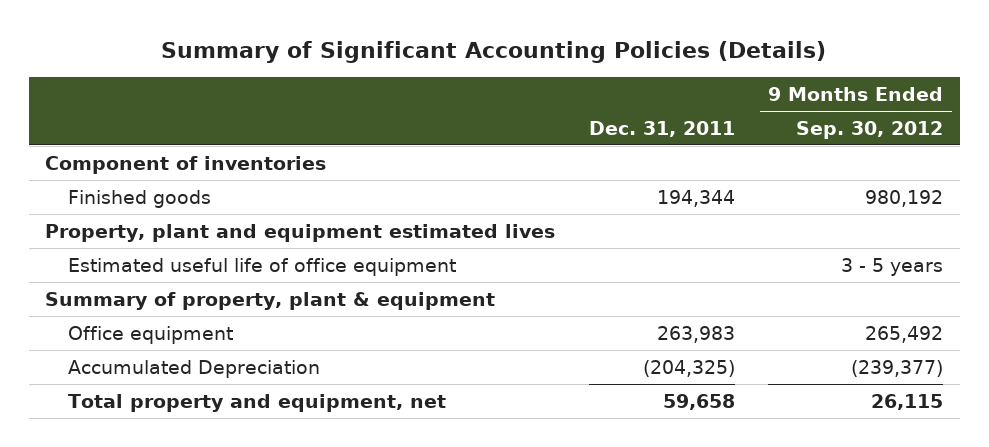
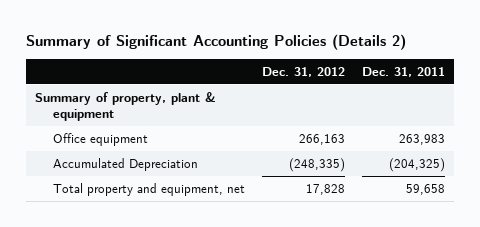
- Summary of Significant Accounting Policies (Details)
+ Summary of Significant Accounting Policies (Details 2)
- | Dec. 31, 2011 | 9 Months Ended Sep. 30, 2012
+ | Dec. 31, 2012 | Dec. 31, 2011
- Component of inventories
- Finished goods | 194,344 | 980,192
- Property, plant and equipment estimated lives
- Estimated useful life of office equipment | | 3 - 5 years

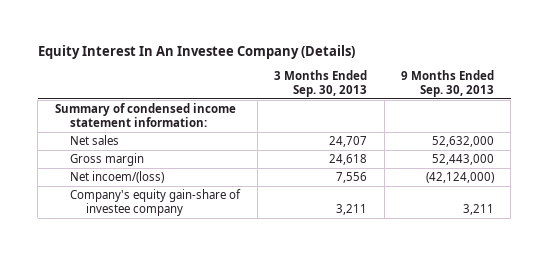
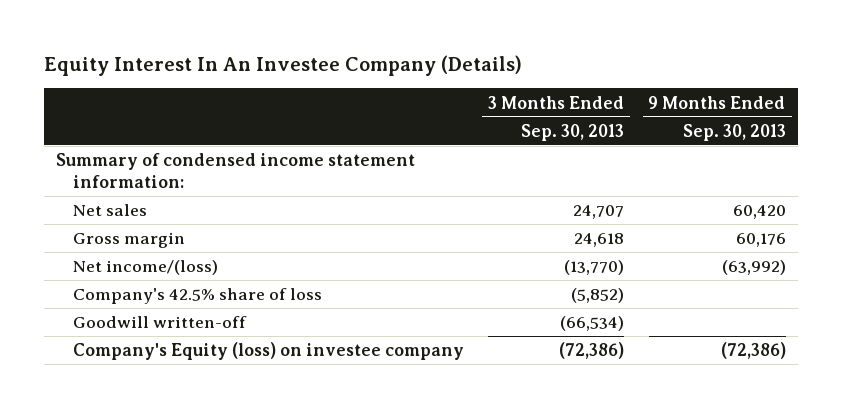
- Net sales | 24,707 | 52,632,000
- Gross margin | 24,618 | 52,443,000
- Net incoem/(loss) | 7,556 | (42,124,000)
- Company's equity gain-share of investee company | 3,211 | 3,211
+ Net sales | 24,707 | 60,420
+ Gross margin | 24,618 | 60,176
+ Net income/(loss) | (13,770) | (63,992)
+ Company's 42.5% share of loss | (5,852) |
+ Goodwill written-off | (66,534) |
+ Company's Equity (loss) on investee company | (72,386) | (72,386)

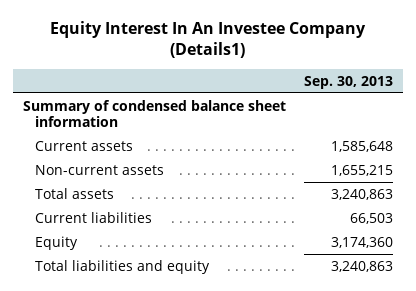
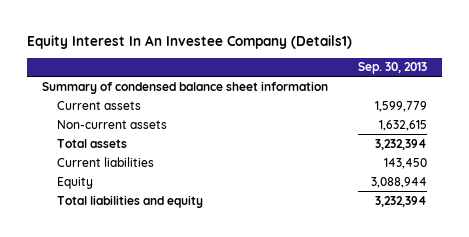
- Current assets | 1,585,648
- Non-current assets | 1,655,215
- Total assets | 3,240,863
- Current liabilities | 66,503
- Equity | 3,174,360
- Total liabilities and equity | 3,240,863
+ Current assets | 1,599,779
+ Non-current assets | 1,632,615
+ Total assets | 3,232,394
+ Current liabilities | 143,450
+ Equity | 3,088,944
+ Total liabilities and equity | 3,232,394

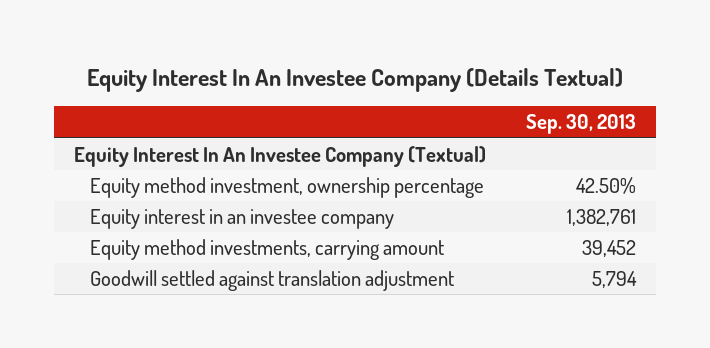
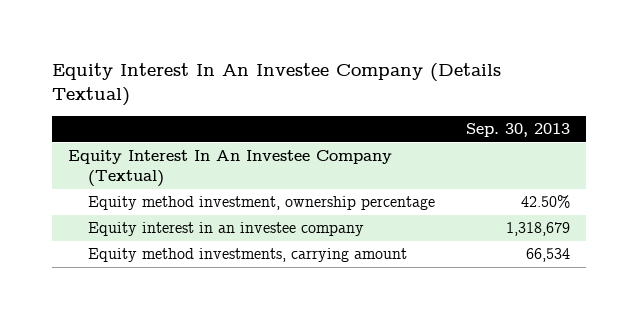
- Equity interest in an investee company | 1,382,761
- Equity method investments, carrying amount | 39,452
- Goodwill settled against translation adjustment | 5,794
+ Equity interest in an investee company | 1,318,679
+ Equity method investments, carrying amount | 66,534

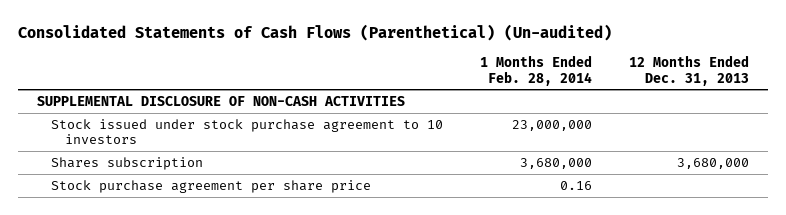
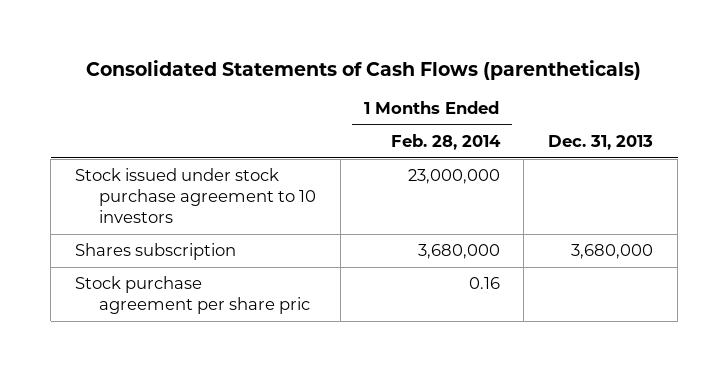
- Consolidated Statements of Cash Flows (Parenthetical) (Un-audited)
+ Consolidated Statements of Cash Flows (parentheticals)
- | 1 Months Ended Feb. 28, 2014 | 12 Months Ended Dec. 31, 2013
+ | 1 Months Ended Feb. 28, 2014 | Dec. 31, 2013
- SUPPLEMENTAL DISCLOSURE OF NON-CASH ACTIVITIES
- Stock purchase agreement per share price | 0.16 |
+ Stock purchase agreement per share pric | 0.16 |

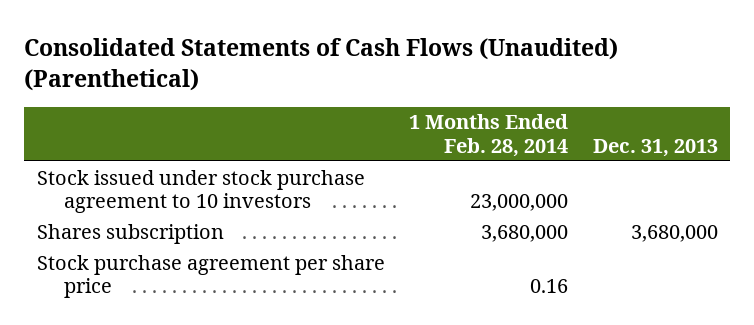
- Consolidated Statements of Cash Flows (parentheticals)
+ Consolidated Statements of Cash Flows (Unaudited) (Parenthetical)
- Stock purchase agreement per share pric | 0.16 |
+ Stock purchase agreement per share price | 0.16 |

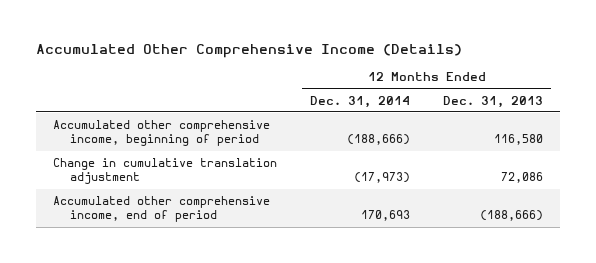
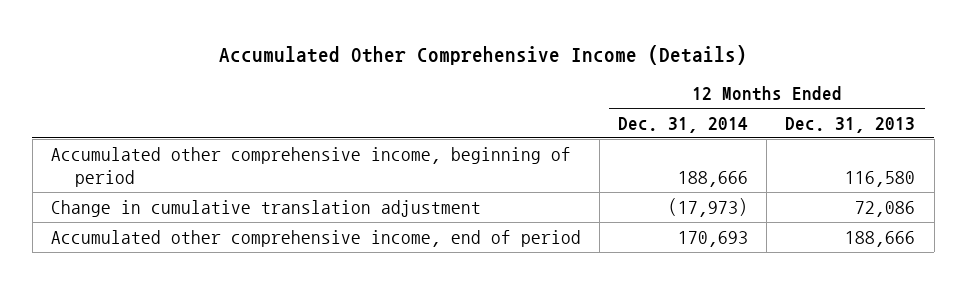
- Accumulated other comprehensive income, beginning of period | (188,666) | 116,580
+ Accumulated other comprehensive income, beginning of period | 188,666 | 116,580
- Accumulated other comprehensive income, end of period | 170,693 | (188,666)
+ Accumulated other comprehensive income, end of period | 170,693 | 188,666

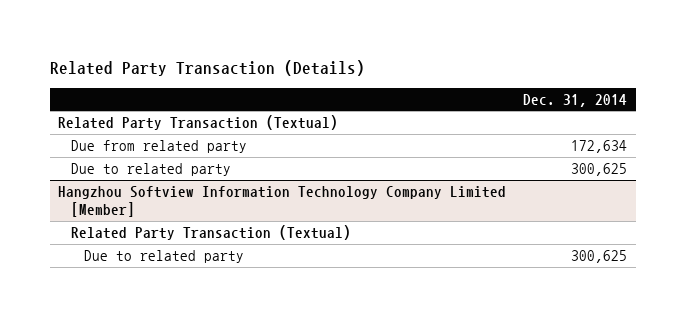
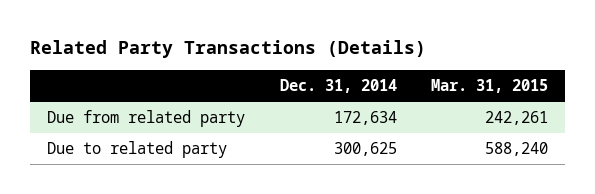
- Related Party Transaction (Details)
+ Related Party Transactions (Details)
- | Dec. 31, 2014
+ | Dec. 31, 2014 | Mar. 31, 2015
- Related Party Transaction (Textual)
- Hangzhou Softview Information Technology Company Limited [Member]
- Related Party Transaction (Textual)
- Due to related party | 300,625

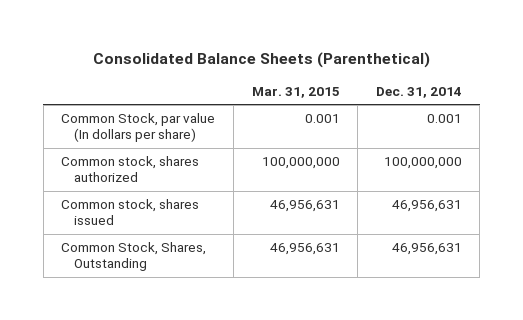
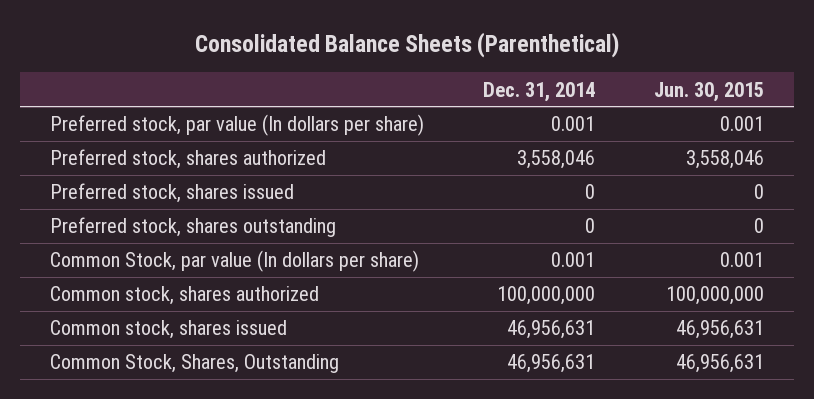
- | Mar. 31, 2015 | Dec. 31, 2014
+ | Dec. 31, 2014 | Jun. 30, 2015
+ Preferred stock, par value (In dollars per share) | 0.001 | 0.001
+ Preferred stock, shares authorized | 3,558,046 | 3,558,046
+ Preferred stock, shares issued | 0 | 0
+ Preferred stock, shares outstanding | 0 | 0

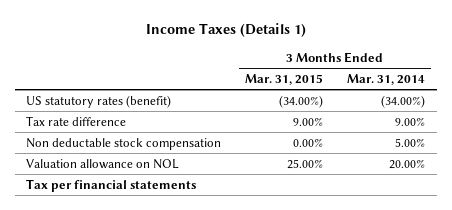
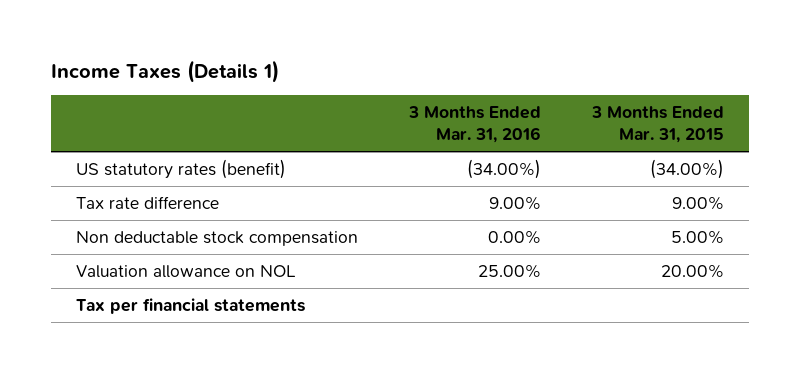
- | 3 Months Ended Mar. 31, 2015 | 3 Months Ended Mar. 31, 2014
+ | 3 Months Ended Mar. 31, 2016 | 3 Months Ended Mar. 31, 2015
- Non deductable stock compensation | 0.00% | 5.00%
- Valuation allowance on NOL | 25.00% | 20.00%
+ Non deductable stock compensation | 0.00% | 5.00%
+ Valuation allowance on NOL | 25.00% | 20.00%

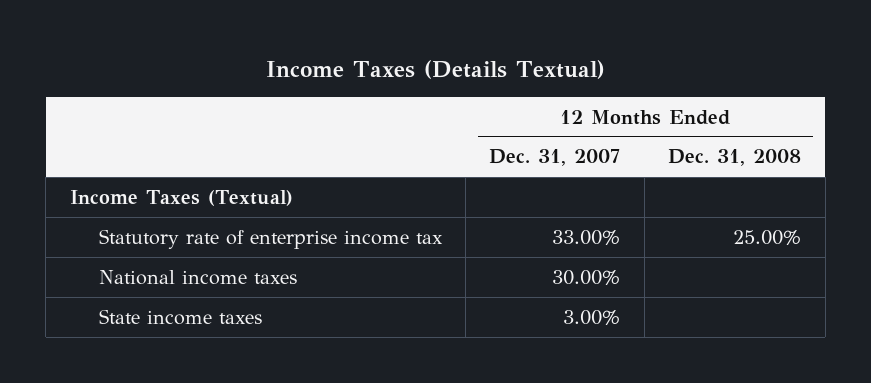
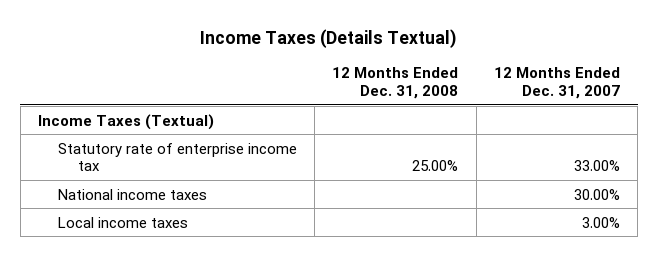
- | 12 Months Ended Dec. 31, 2007 | 12 Months Ended Dec. 31, 2008
+ | 12 Months Ended Dec. 31, 2008 | 12 Months Ended Dec. 31, 2007
- State income taxes | 3.00% |
+ Local income taxes | | 3.00%

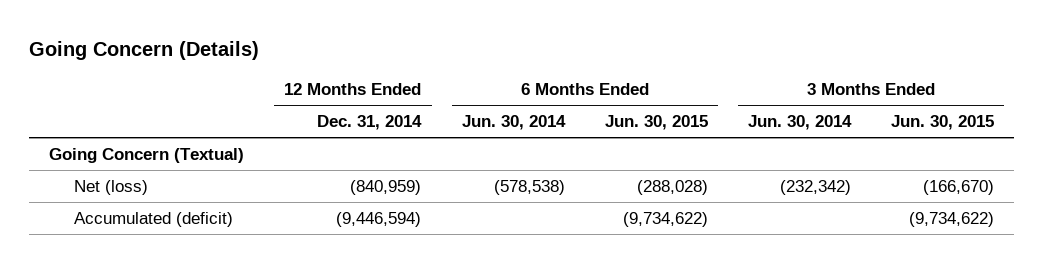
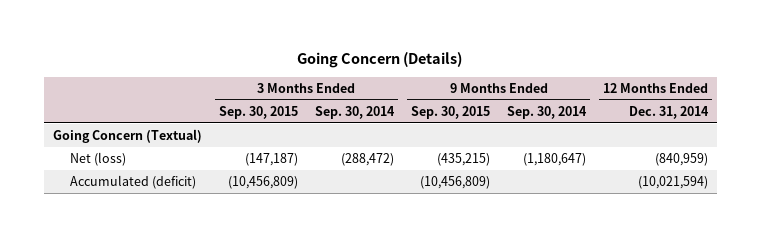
- | 12 Months Ended Dec. 31, 2014 | 6 Months Ended Jun. 30, 2014 | 6 Months Ended Jun. 30, 2015 | 3 Months Ended Jun. 30, 2014 | 3 Months Ended Jun. 30, 2015
+ | 3 Months Ended Sep. 30, 2015 | 3 Months Ended Sep. 30, 2014 | 9 Months Ended Sep. 30, 2015 | 9 Months Ended Sep. 30, 2014 | 12 Months Ended Dec. 31, 2014
- Accumulated (deficit) | (9,446,594) | | (9,734,622) | | (9,734,622)
+ Accumulated (deficit) | (10,456,809) | | (10,456,809) | | (10,021,594)

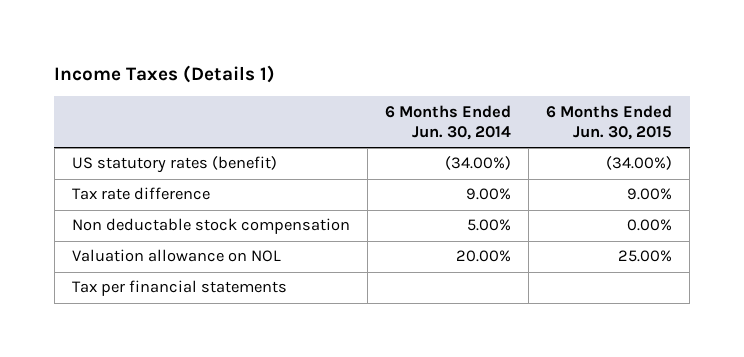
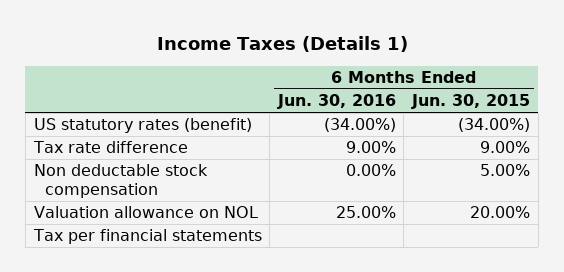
- | 6 Months Ended Jun. 30, 2014 | 6 Months Ended Jun. 30, 2015
+ | 6 Months Ended Jun. 30, 2016 | 6 Months Ended Jun. 30, 2015
- Non deductable stock compensation | 5.00% | 0.00%
- Valuation allowance on NOL | 20.00% | 25.00%
+ Non deductable stock compensation | 0.00% | 5.00%
+ Valuation allowance on NOL | 25.00% | 20.00%

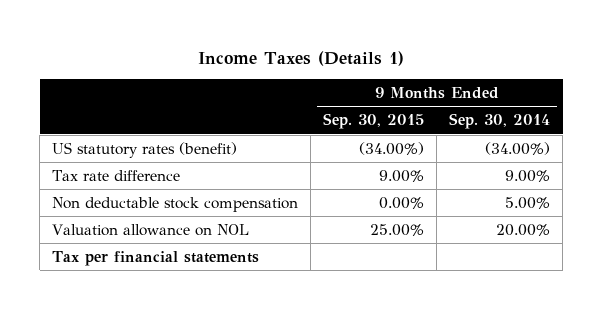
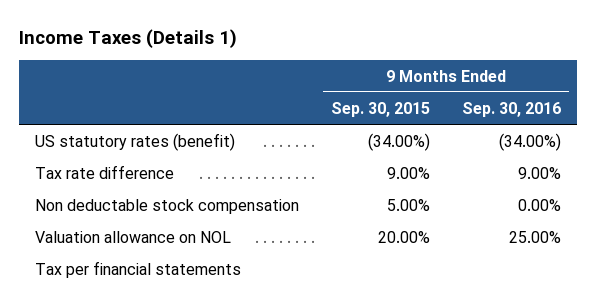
- | 9 Months Ended Sep. 30, 2015 | 9 Months Ended Sep. 30, 2014
+ | 9 Months Ended Sep. 30, 2015 | 9 Months Ended Sep. 30, 2016
- Non deductable stock compensation | 0.00% | 5.00%
- Valuation allowance on NOL | 25.00% | 20.00%
+ Non deductable stock compensation | 5.00% | 0.00%
+ Valuation allowance on NOL | 20.00% | 25.00%

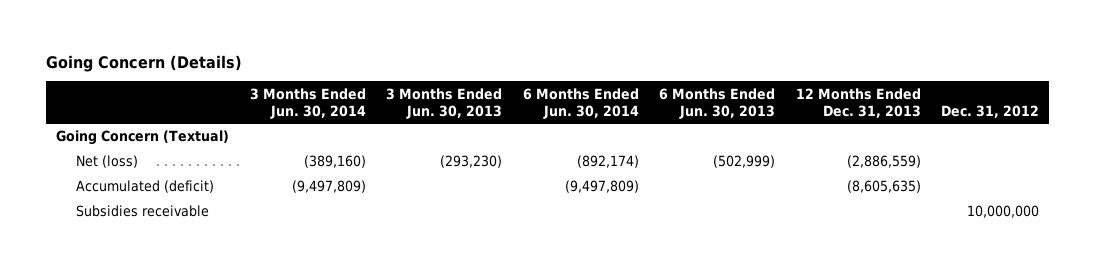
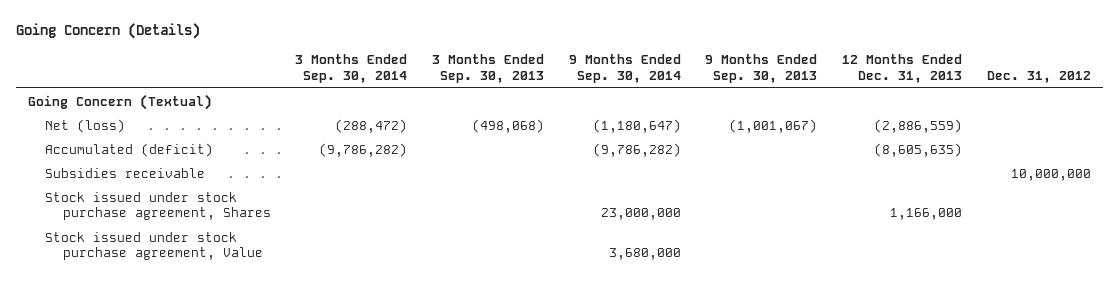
- | 3 Months Ended Jun. 30, 2014 | 3 Months Ended Jun. 30, 2013 | 6 Months Ended Jun. 30, 2014 | 6 Months Ended Jun. 30, 2013 | 12 Months Ended Dec. 31, 2013 | Dec. 31, 2012
+ | 3 Months Ended Sep. 30, 2014 | 3 Months Ended Sep. 30, 2013 | 9 Months Ended Sep. 30, 2014 | 9 Months Ended Sep. 30, 2013 | 12 Months Ended Dec. 31, 2013 | Dec. 31, 2012
+ Stock issued under stock purchase agreement, Shares | | | 23,000,000 | | 1,166,000 |
+ Stock issued under stock purchase agreement, Value | | | 3,680,000 | | |

